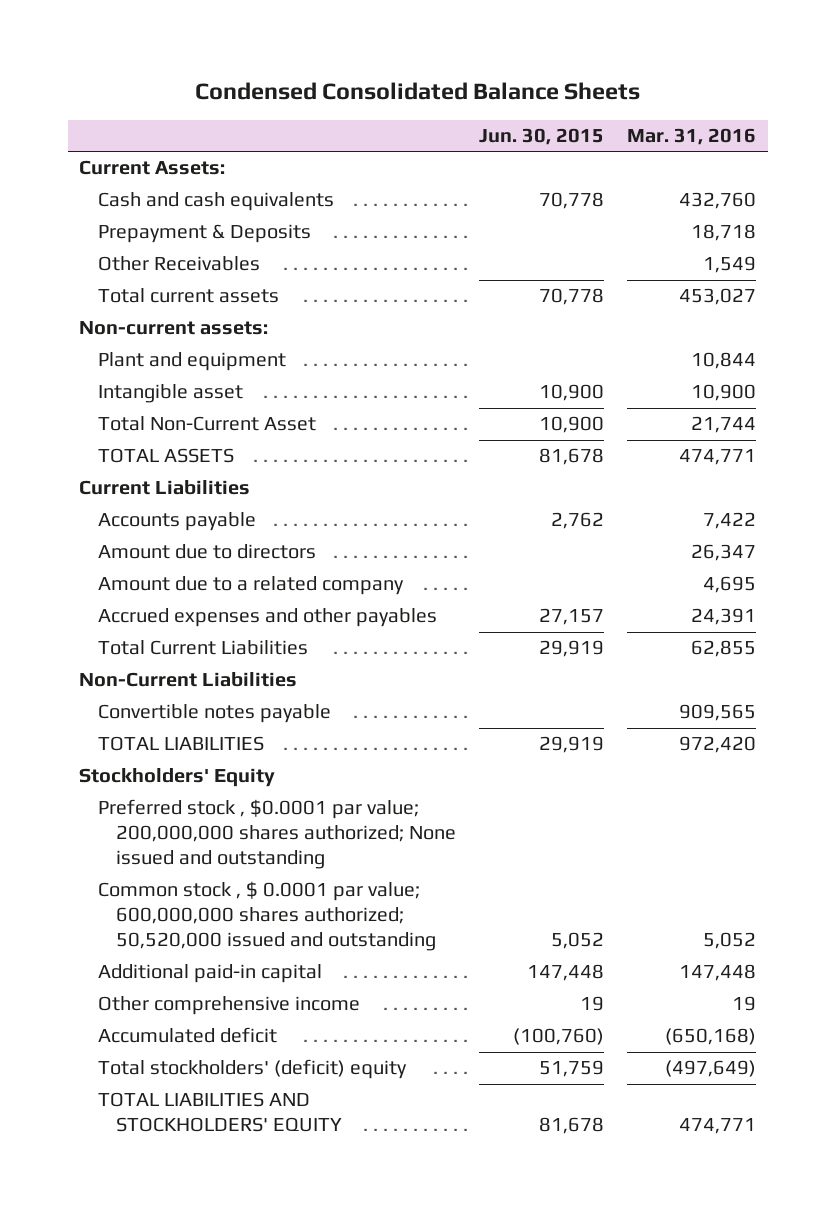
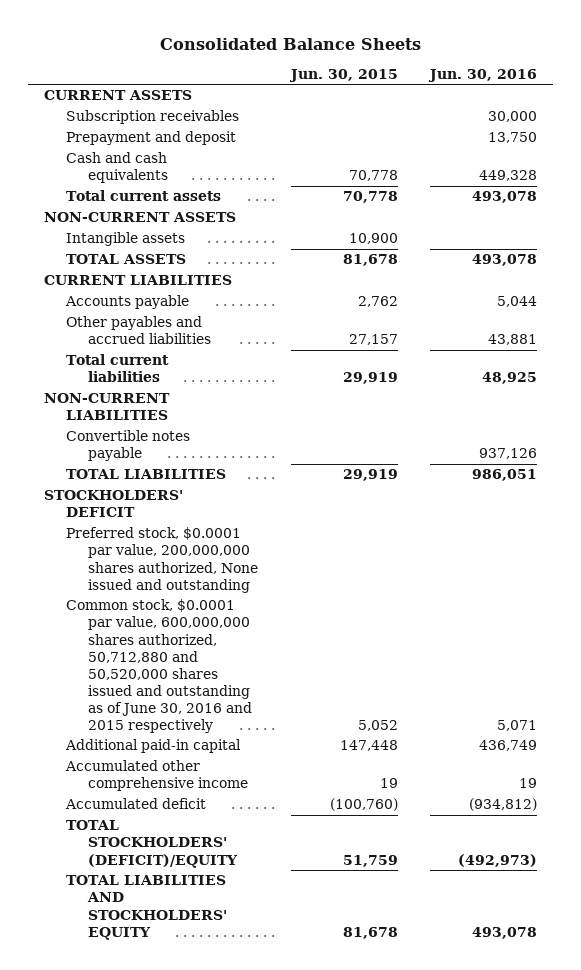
- Condensed Consolidated Balance Sheets
+ Consolidated Balance Sheets
- | Jun. 30, 2015 | Mar. 31, 2016
+ | Jun. 30, 2015 | Jun. 30, 2016
- Current Assets:
+ CURRENT ASSETS
+ Subscription receivables | | 30,000
+ Prepayment and deposit | | 13,750
- Prepayment & Deposits | | 18,718
- Other Receivables | | 1,549
- Non-current assets:
- Plant and equipment | | 10,844
- Intangible asset | 10,900 | 10,900
- Total Non-Current Asset | 10,900 | 21,744
+ NON-CURRENT ASSETS
+ Intangible assets | 10,900 |
- Current Liabilities
+ CURRENT LIABILITIES
- Amount due to directors | | 26,347
- Amount due to a related company | | 4,695
- Accrued expenses and other payables | 27,157 | 24,391
- Total Current Liabilities | 29,919 | 62,855
- Non-Current Liabilities
+ Other payables and accrued liabilities | 27,157 | 43,881
+ Total current liabilities | 29,919 | 48,925
+ NON-CURRENT LIABILITIES
- Stockholders' Equity
- Preferred stock , $0.0001 par value; 200,000,000 shares authorized; None issued and outstanding
- Common stock , $ 0.0001 par value; 600,000,000 shares authorized; 50,520,000 issued and outstanding | 5,052 | 5,052
+ STOCKHOLDERS' DEFICIT
+ Preferred stock, $0.0001 par value, 200,000,000 shares authorized, None issued and outstanding
+ Common stock, $0.0001 par value, 600,000,000 shares authorized, 50,712,880 and 50,520,000 shares issued and outstanding as of June 30, 2016 and 2015 respectively | 5,052 | 5,071
- Other comprehensive income | 19 | 19
+ Accumulated other comprehensive income | 19 | 19
- Total stockholders' (deficit) equity | 51,759 | (497,649)
+ TOTAL STOCKHOLDERS' (DEFICIT)/EQUITY | 51,759 | (492,973)

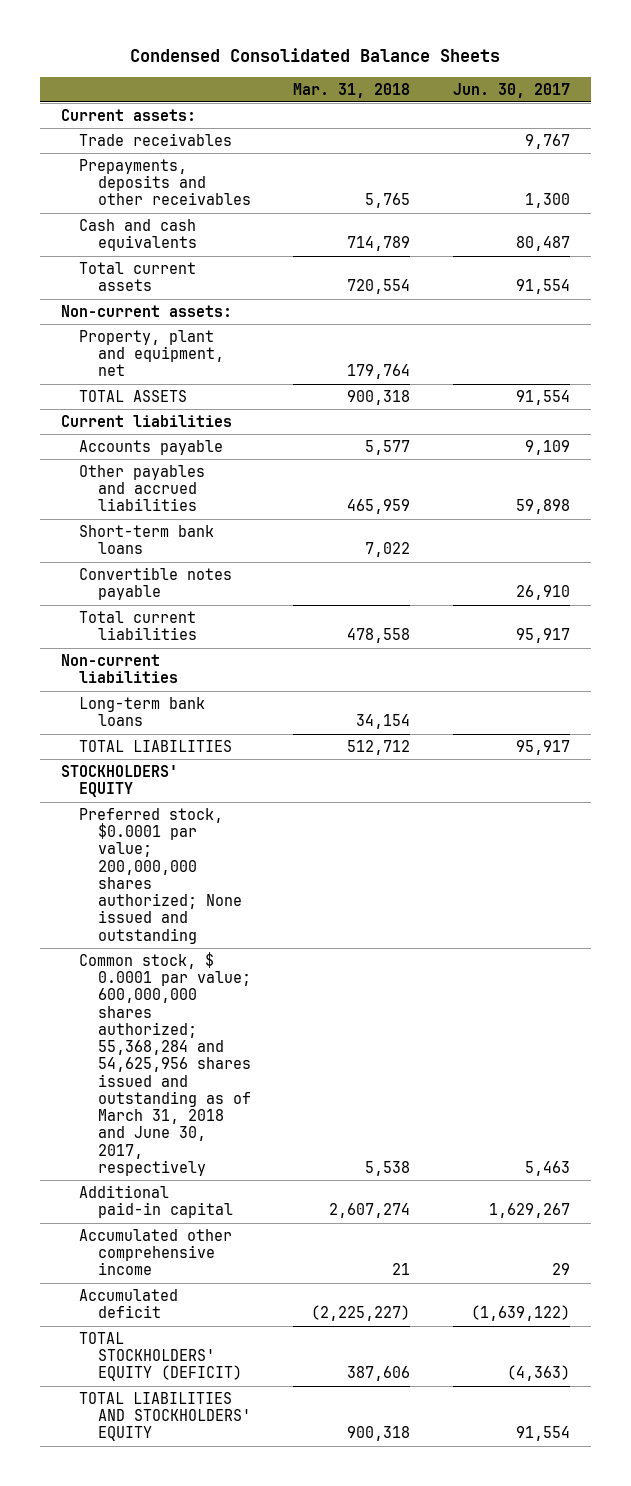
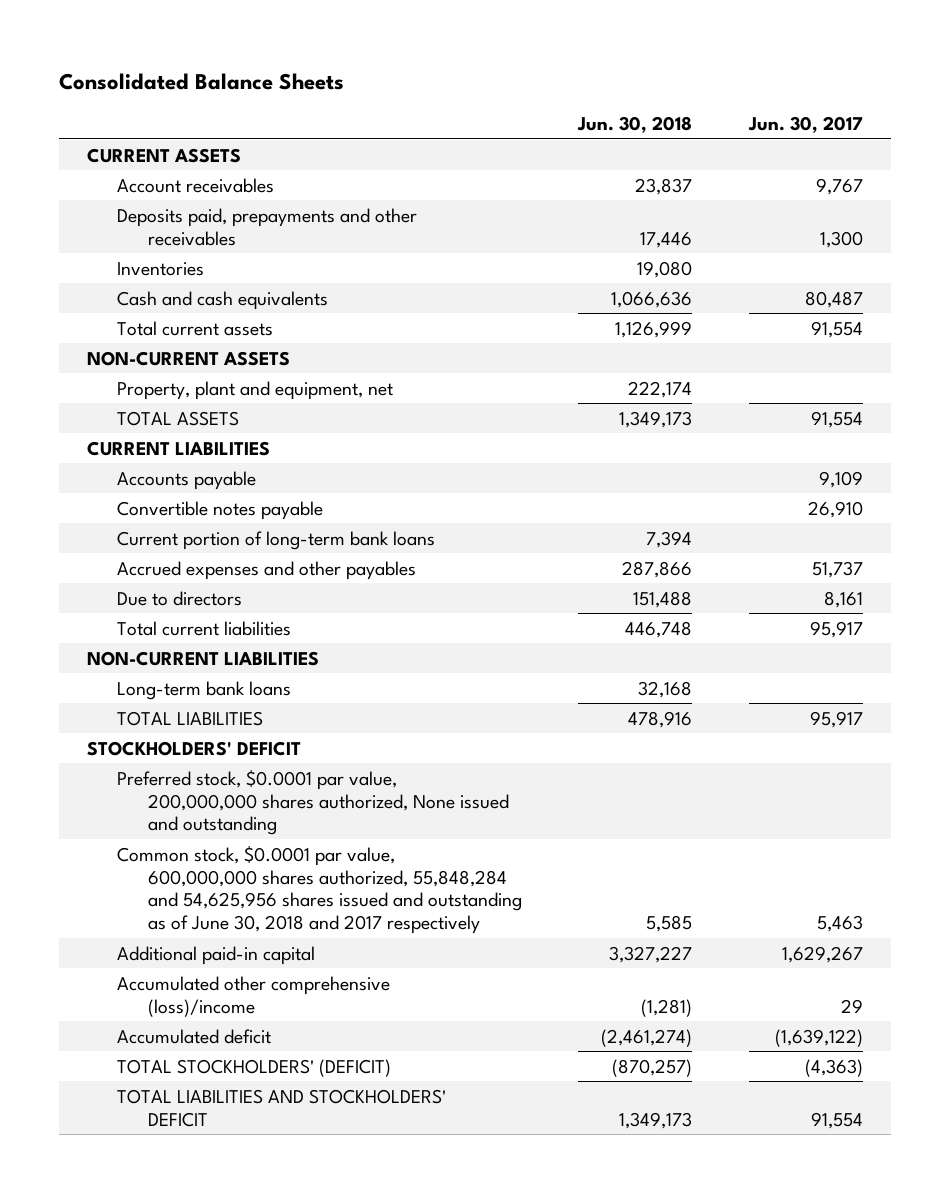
- Condensed Consolidated Balance Sheets
+ Consolidated Balance Sheets
- | Mar. 31, 2018 | Jun. 30, 2017
+ | Jun. 30, 2018 | Jun. 30, 2017
- Current assets:
- Trade receivables | | 9,767
- Prepayments, deposits and other receivables | 5,765 | 1,300
+ CURRENT ASSETS
+ Account receivables | 23,837 | 9,767
+ Deposits paid, prepayments and other receivables | 17,446 | 1,300
+ Inventories | 19,080 |
- Non-current assets:
+ NON-CURRENT ASSETS
- Current liabilities
+ CURRENT LIABILITIES
- Other payables and accrued liabilities | 465,959 | 59,898
- Short-term bank loans | 7,022 |
+ Current portion of long-term bank loans | 7,394 |
+ Accrued expenses and other payables | 287,866 | 51,737
+ Due to directors | 151,488 | 8,161
- Non-current liabilities
+ NON-CURRENT LIABILITIES
- STOCKHOLDERS' EQUITY
- Preferred stock, $0.0001 par value; 200,000,000 shares authorized; None issued and outstanding
- Common stock, $ 0.0001 par value; 600,000,000 shares authorized; 55,368,284 and 54,625,956 shares issued and outstanding as of March 31, 2018 and June 30, 2017, respectively | 5,538 | 5,463
+ STOCKHOLDERS' DEFICIT
+ Preferred stock, $0.0001 par value, 200,000,000 shares authorized, None issued and outstanding
+ Common stock, $0.0001 par value, 600,000,000 shares authorized, 55,848,284 and 54,625,956 shares issued and outstanding as of June 30, 2018 and 2017 respectively | 5,585 | 5,463
- Accumulated other comprehensive income | 21 | 29
+ Accumulated other comprehensive (loss)/income | (1,281) | 29
- TOTAL STOCKHOLDERS' EQUITY (DEFICIT) | 387,606 | (4,363)
- TOTAL LIABILITIES AND STOCKHOLDERS' EQUITY | 900,318 | 91,554
+ TOTAL STOCKHOLDERS' (DEFICIT) | (870,257) | (4,363)
+ TOTAL LIABILITIES AND STOCKHOLDERS' DEFICIT | 1,349,173 | 91,554

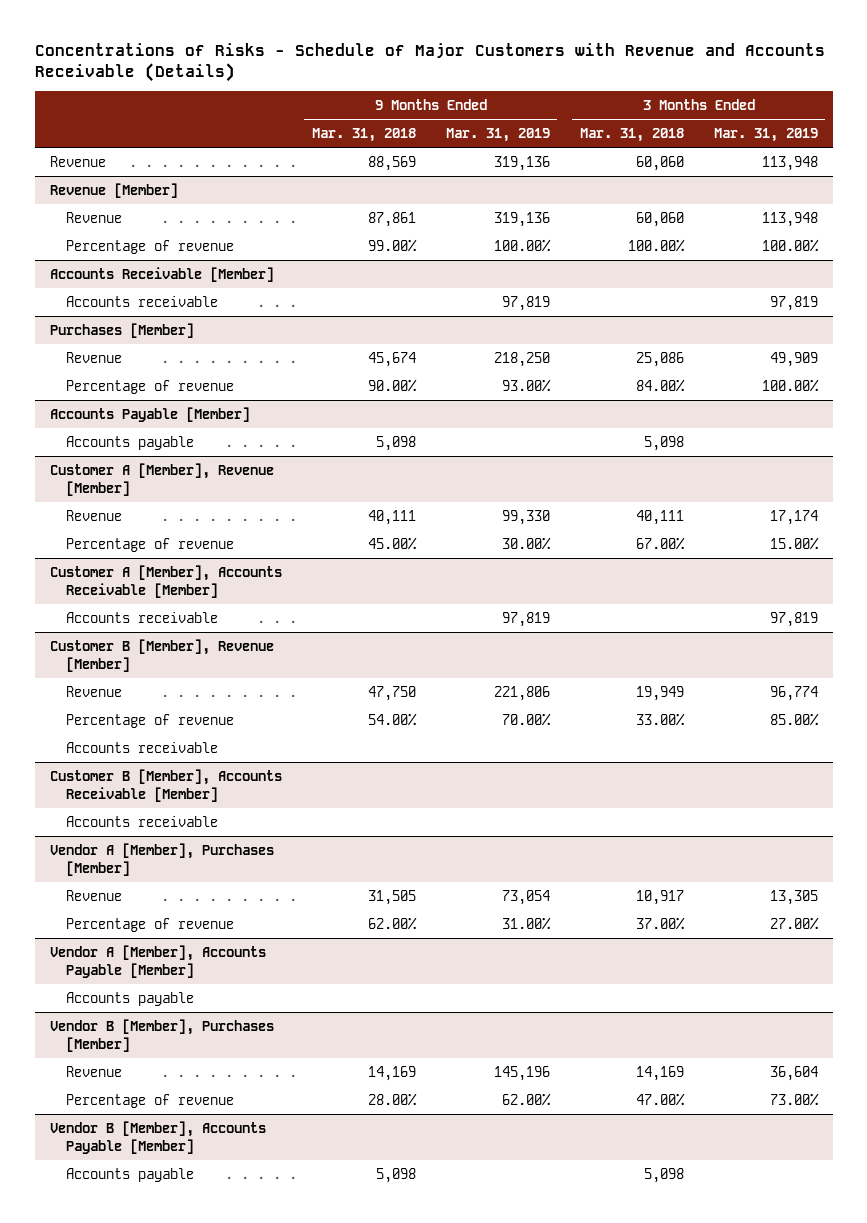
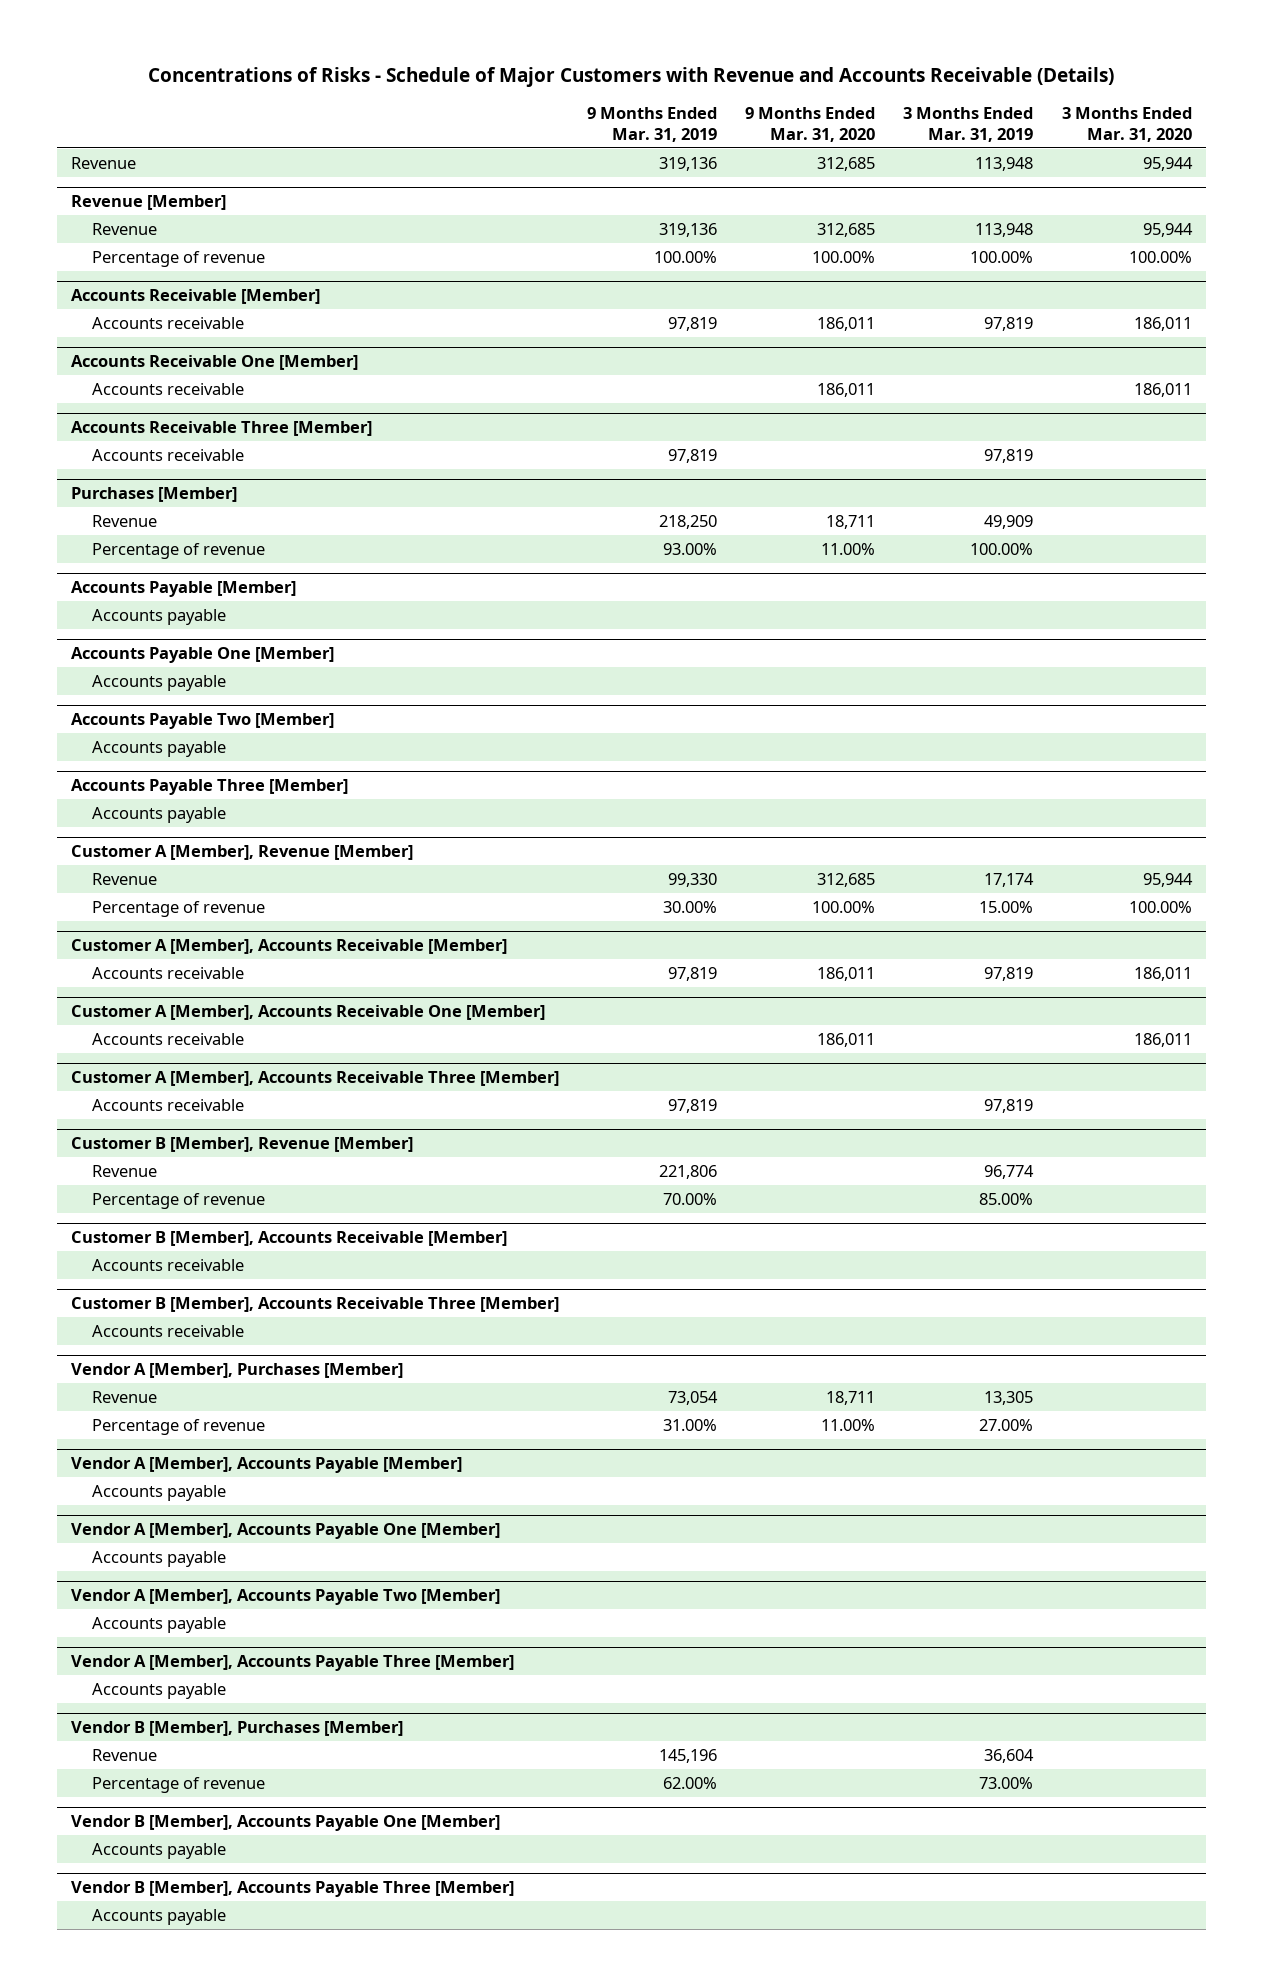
- | 9 Months Ended Mar. 31, 2018 | 9 Months Ended Mar. 31, 2019 | 3 Months Ended Mar. 31, 2018 | 3 Months Ended Mar. 31, 2019
+ | 9 Months Ended Mar. 31, 2019 | 9 Months Ended Mar. 31, 2020 | 3 Months Ended Mar. 31, 2019 | 3 Months Ended Mar. 31, 2020
+ Accounts Receivable One [Member]
+ Accounts receivable | | 186,011 | | 186,011
+ Accounts Receivable Three [Member]
+ Accounts receivable | 97,819 | | 97,819 |
+ Accounts Payable One [Member]
+ Accounts payable
+ Accounts Payable Two [Member]
+ Accounts payable
+ Accounts Payable Three [Member]
+ Accounts payable
+ Customer A [Member], Accounts Receivable One [Member]
+ Accounts receivable | | 186,011 | | 186,011
+ Customer A [Member], Accounts Receivable Three [Member]
+ Accounts receivable | 97,819 | | 97,819 |
@ Customer B [Member], Revenue [Member]
- Accounts receivable
+ Customer B [Member], Accounts Receivable Three [Member]
+ Accounts receivable
+ Vendor A [Member], Accounts Payable One [Member]
+ Accounts payable
+ Vendor A [Member], Accounts Payable Two [Member]
+ Accounts payable
+ Vendor A [Member], Accounts Payable Three [Member]
+ Accounts payable
- Vendor B [Member], Accounts Payable [Member]
+ Vendor B [Member], Accounts Payable One [Member]
+ Vendor B [Member], Accounts Payable Three [Member]
+ Accounts payable

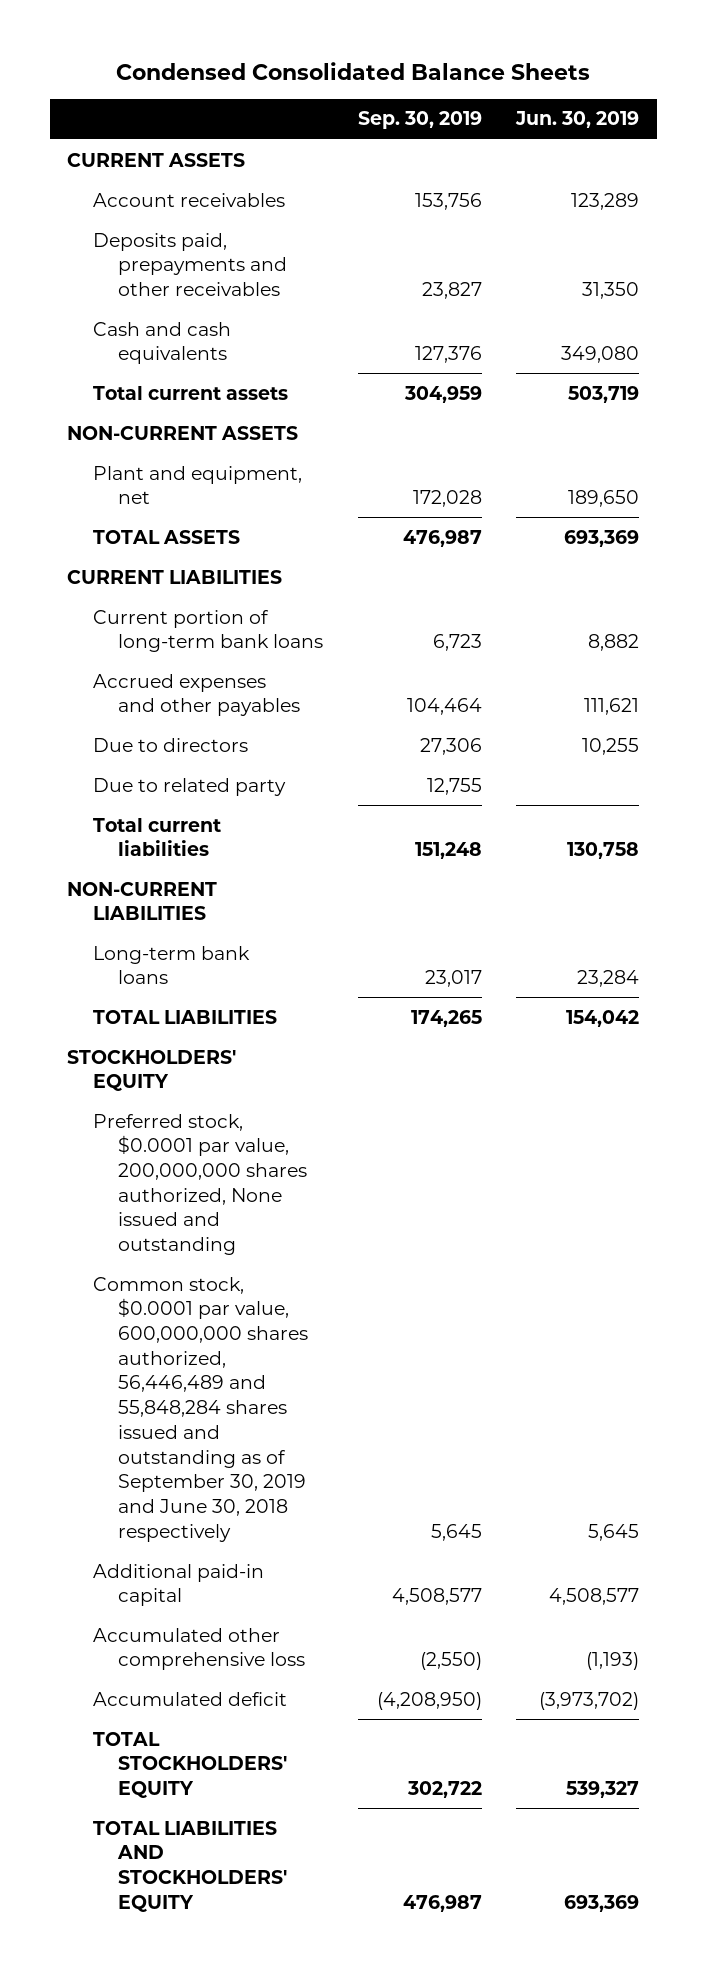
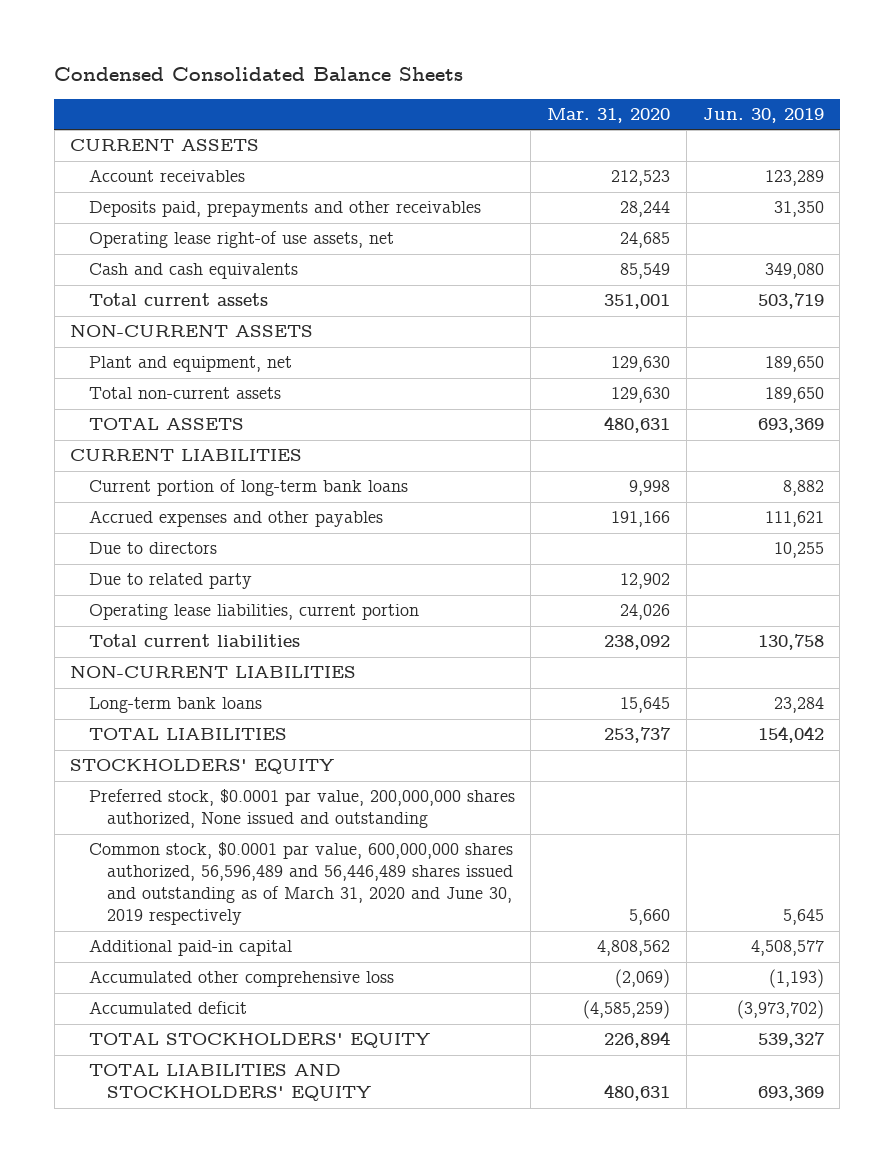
- | Sep. 30, 2019 | Jun. 30, 2019
+ | Mar. 31, 2020 | Jun. 30, 2019
+ Operating lease right-of use assets, net | 24,685 |
+ Total non-current assets | 129,630 | 189,650
+ Operating lease liabilities, current portion | 24,026 |
- Common stock, $0.0001 par value, 600,000,000 shares authorized, 56,446,489 and 55,848,284 shares issued and outstanding as of September 30, 2019 and June 30, 2018 respectively | 5,645 | 5,645
+ Common stock, $0.0001 par value, 600,000,000 shares authorized, 56,596,489 and 56,446,489 shares issued and outstanding as of March 31, 2020 and June 30, 2019 respectively | 5,660 | 5,645

